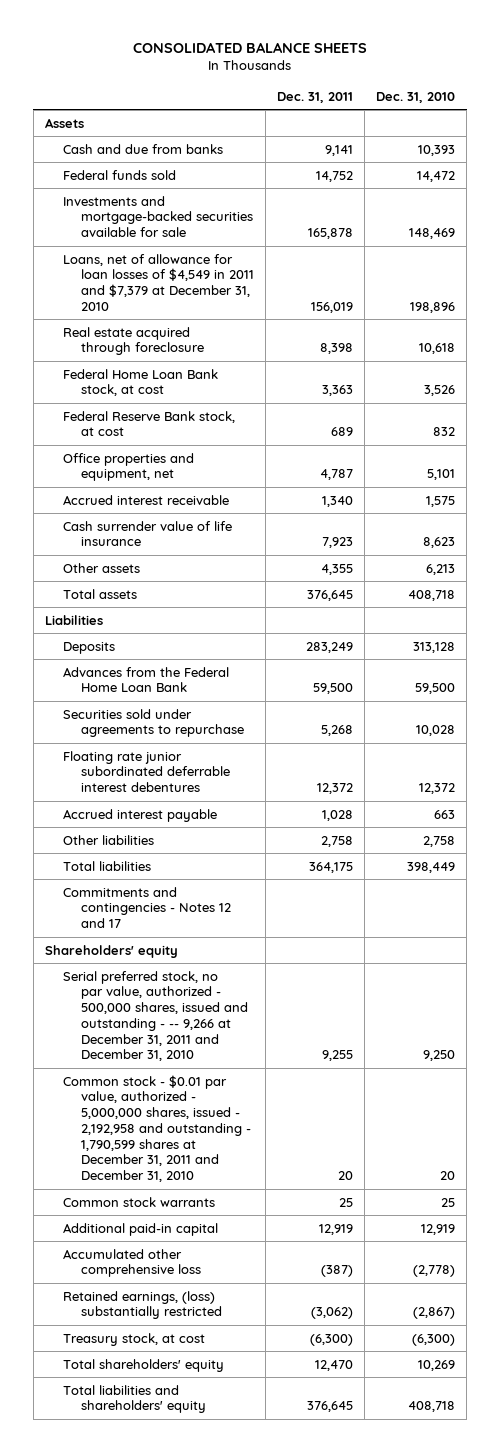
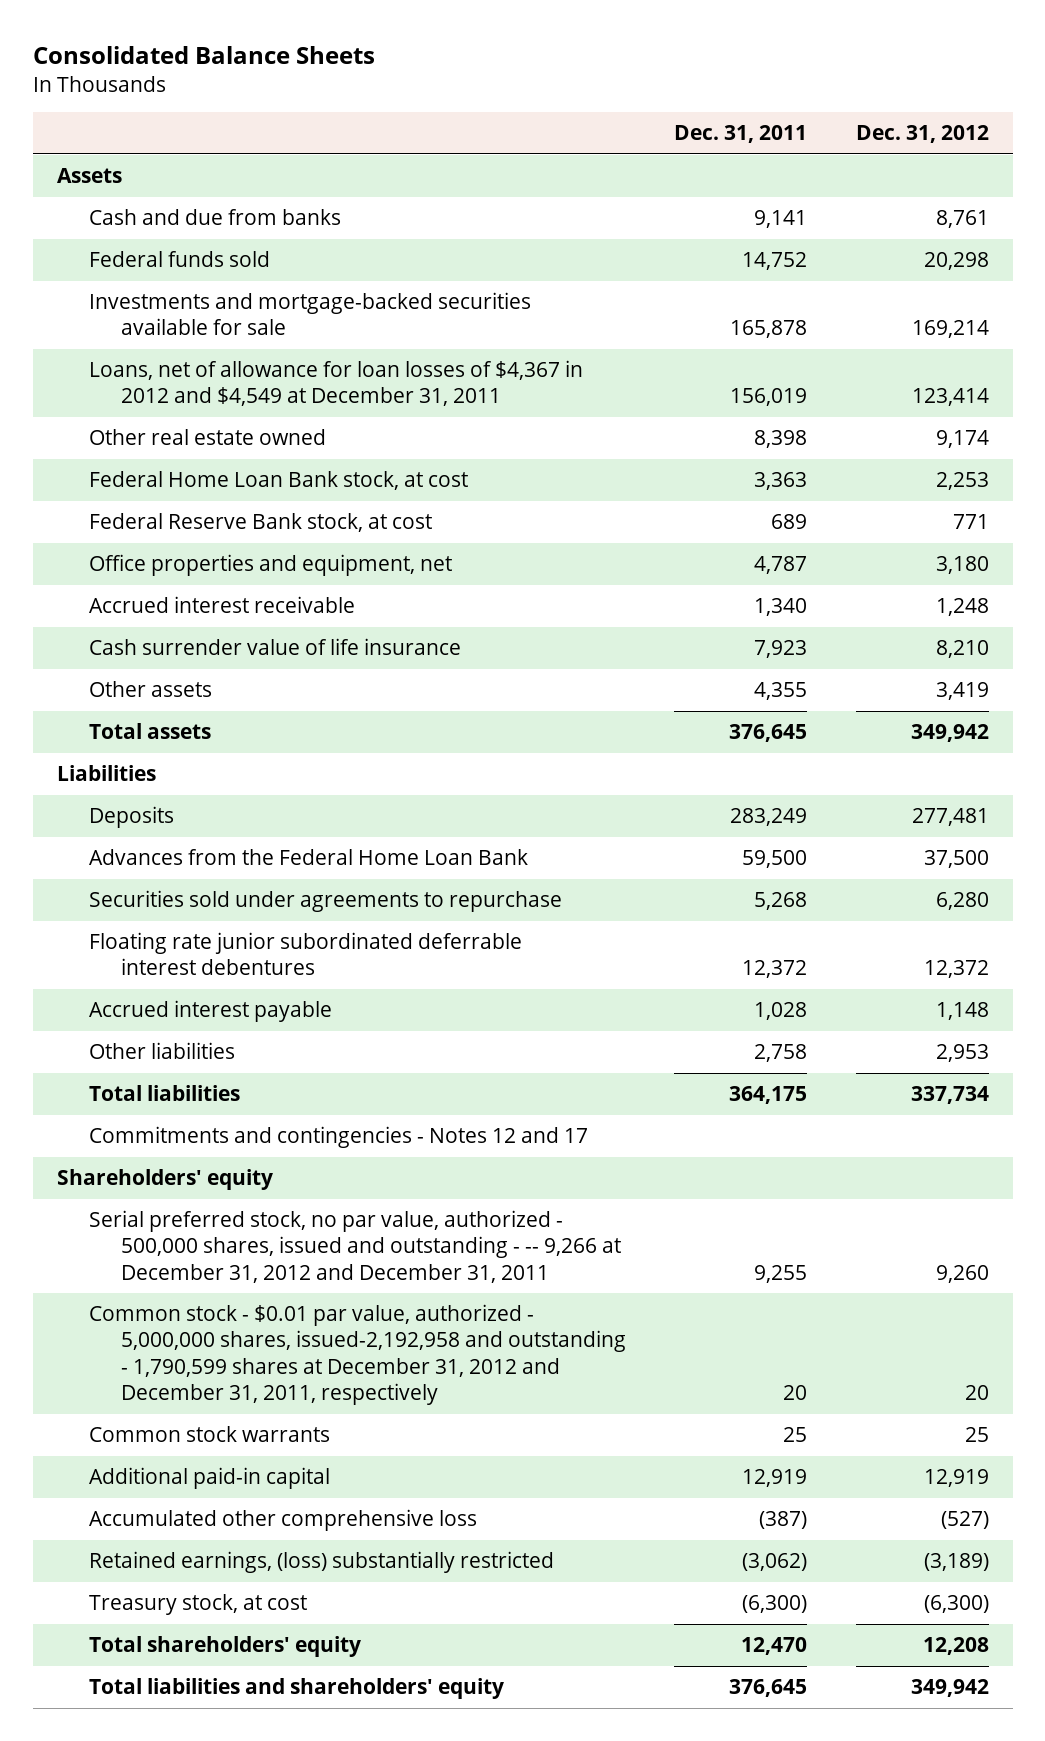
- CONSOLIDATED BALANCE SHEETS
+ Consolidated Balance Sheets
- | Dec. 31, 2011 | Dec. 31, 2010
+ | Dec. 31, 2011 | Dec. 31, 2012
- Loans, net of allowance for loan losses of $4,549 in 2011 and $7,379 at December 31, 2010 | 156,019 | 198,896
- Real estate acquired through foreclosure | 8,398 | 10,618
+ Loans, net of allowance for loan losses of $4,367 in 2012 and $4,549 at December 31, 2011 | 156,019 | 123,414
+ Other real estate owned | 8,398 | 9,174
- Serial preferred stock, no par value, authorized - 500,000 shares, issued and outstanding - -- 9,266 at December 31, 2011 and December 31, 2010 | 9,255 | 9,250
- Common stock - $0.01 par value, authorized - 5,000,000 shares, issued - 2,192,958 and outstanding - 1,790,599 shares at December 31, 2011 and December 31, 2010 | 20 | 20
+ Serial preferred stock, no par value, authorized - 500,000 shares, issued and outstanding - -- 9,266 at December 31, 2012 and December 31, 2011 | 9,255 | 9,260
+ Common stock - $0.01 par value, authorized - 5,000,000 shares, issued-2,192,958 and outstanding - 1,790,599 shares at December 31, 2012 and December 31, 2011, respectively | 20 | 20

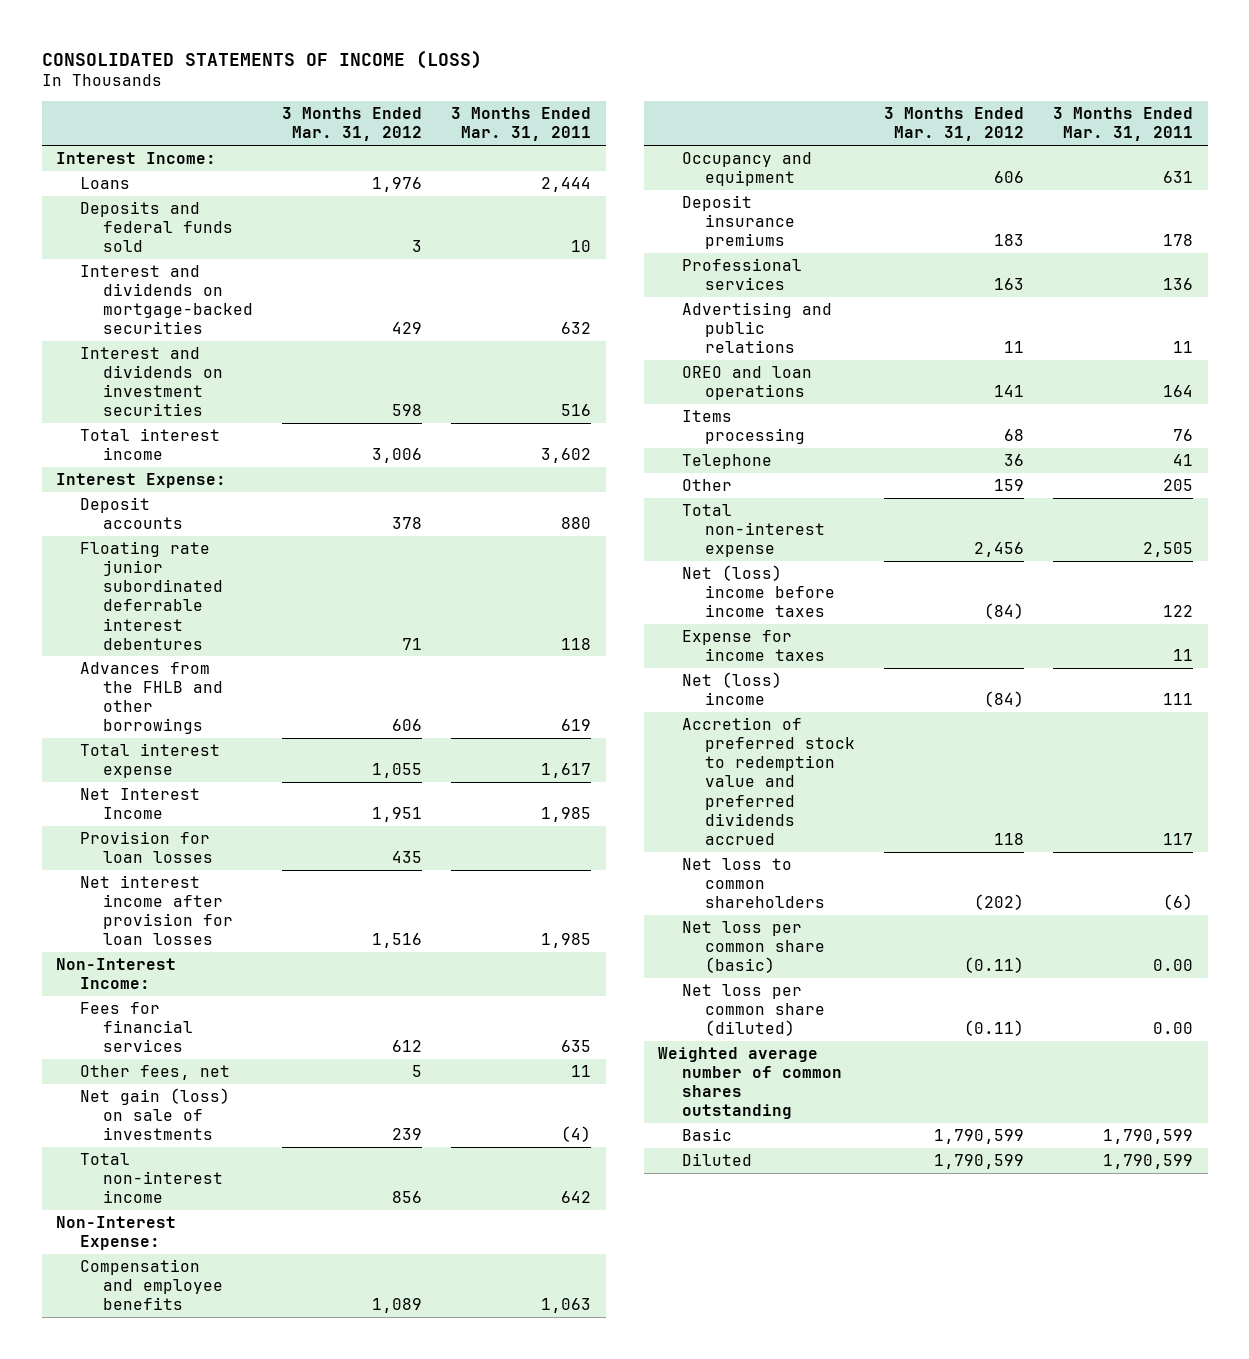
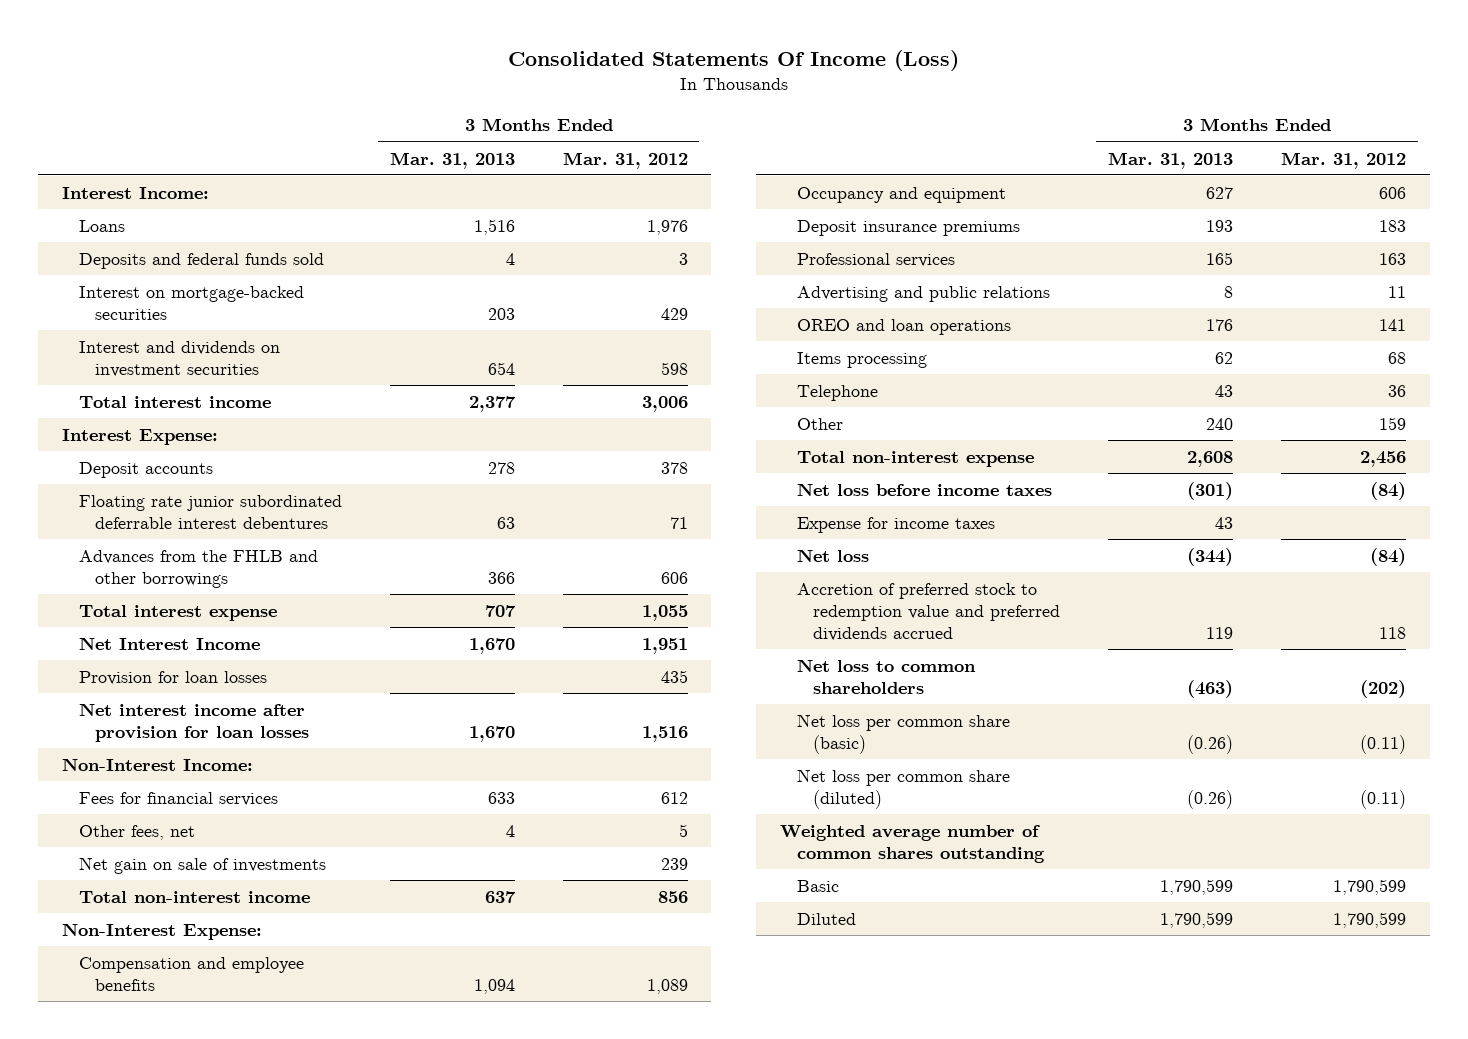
- CONSOLIDATED STATEMENTS OF INCOME (LOSS)
+ Consolidated Statements Of Income (Loss)
- | 3 Months Ended Mar. 31, 2012 | 3 Months Ended Mar. 31, 2011
+ | 3 Months Ended Mar. 31, 2013 | 3 Months Ended Mar. 31, 2012
- Interest and dividends on mortgage-backed securities | 429 | 632
+ Interest on mortgage-backed securities | 203 | 429
- Net gain (loss) on sale of investments | 239 | (4)
+ Net gain on sale of investments | | 239
- Net (loss) income before income taxes | (84) | 122
+ Net loss before income taxes | (301) | (84)
- Net (loss) income | (84) | 111
+ Net loss | (344) | (84)

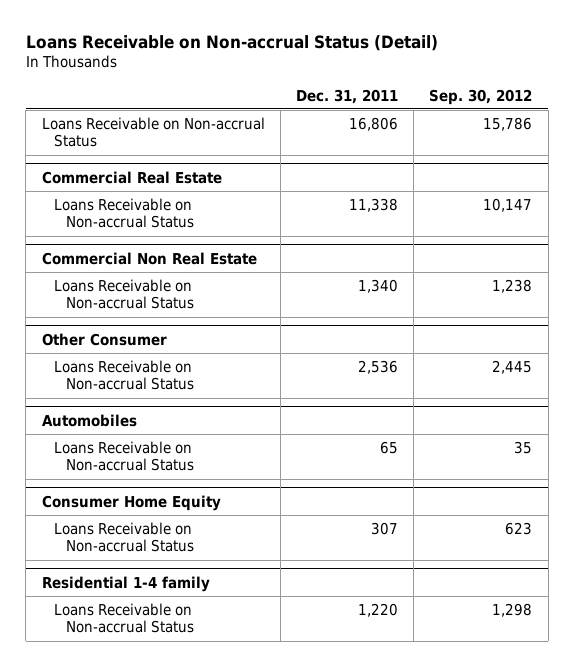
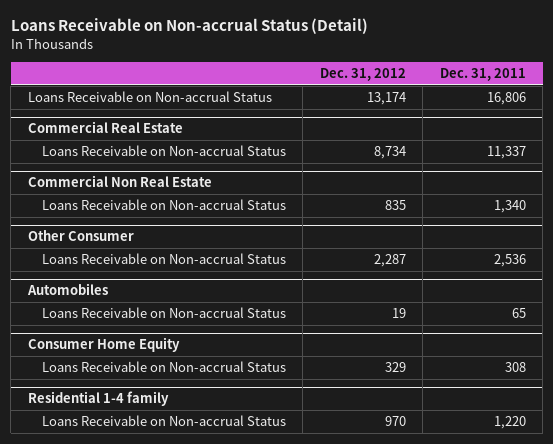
- | Dec. 31, 2011 | Sep. 30, 2012
+ | Dec. 31, 2012 | Dec. 31, 2011
@ Commercial Real Estate
- Loans Receivable on Non-accrual Status | 11,338 | 10,147
+ Loans Receivable on Non-accrual Status | 8,734 | 11,337
@ Consumer Home Equity
- Loans Receivable on Non-accrual Status | 307 | 623
+ Loans Receivable on Non-accrual Status | 329 | 308

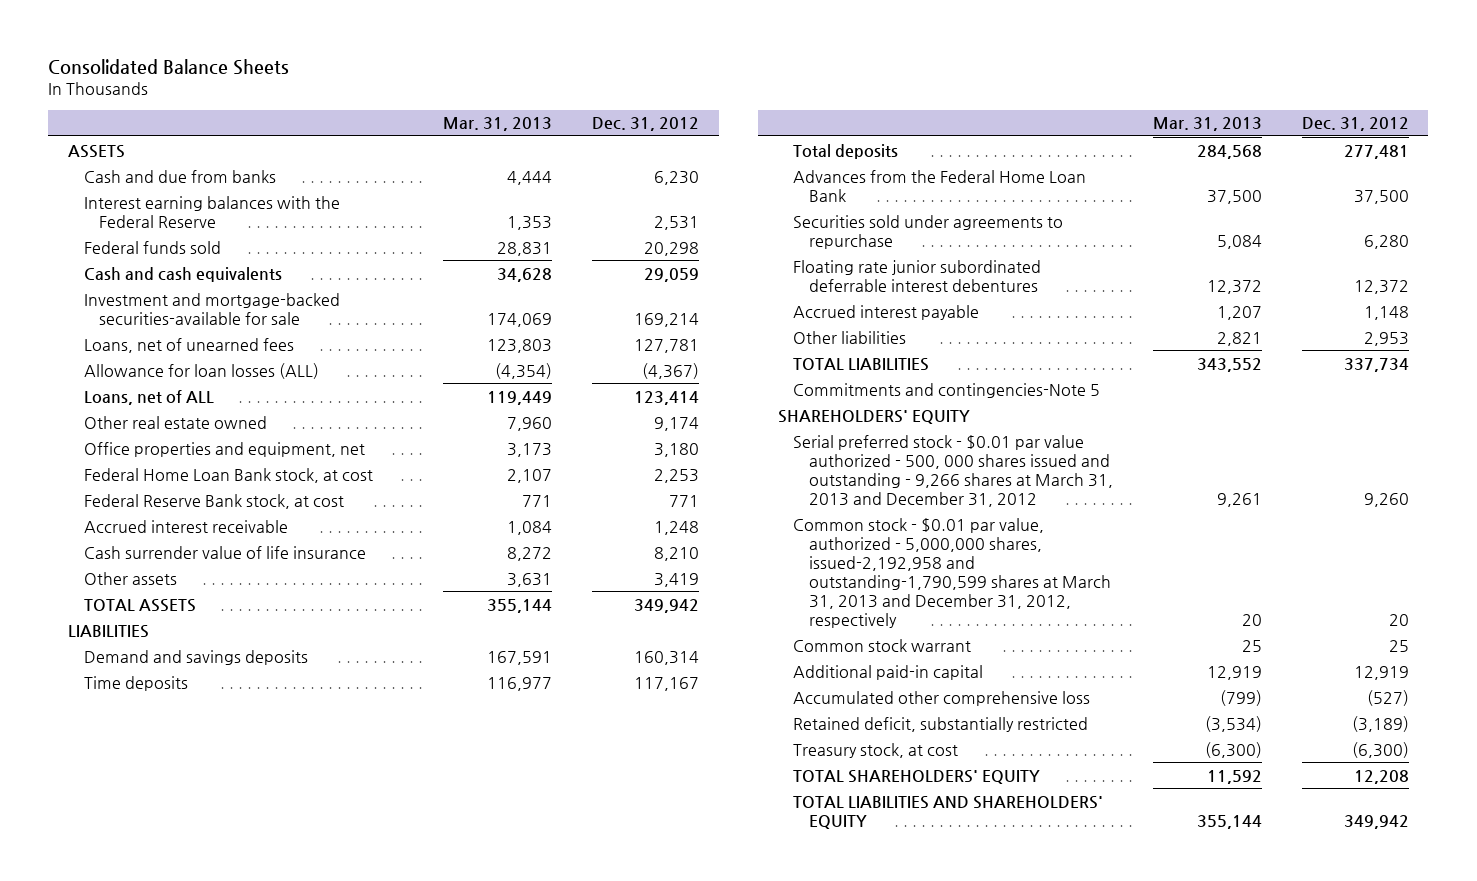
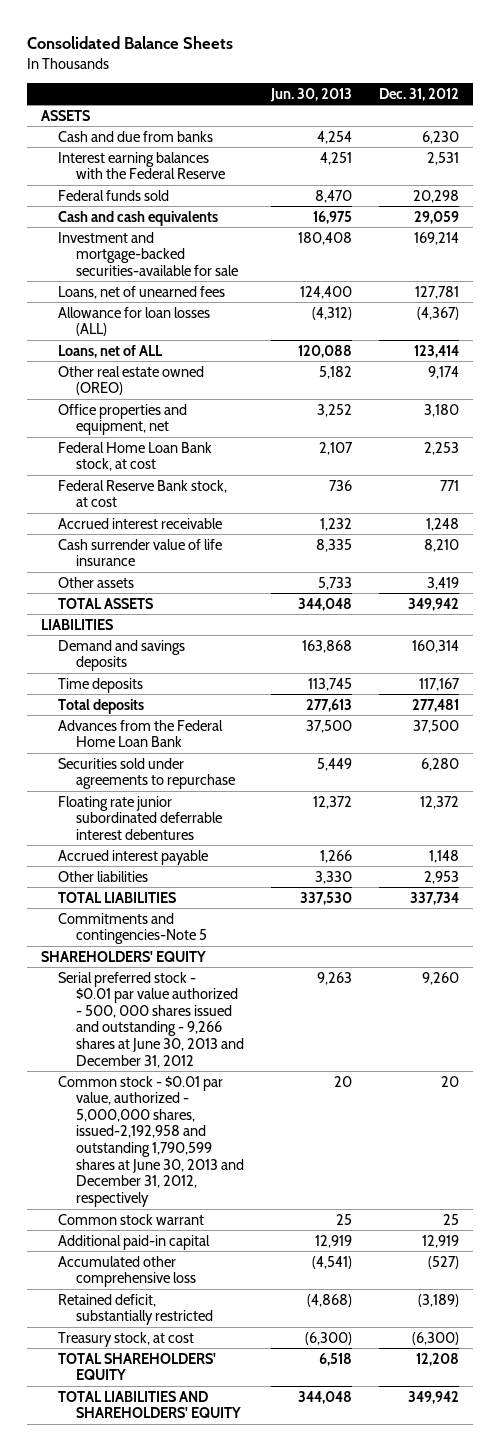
- | Mar. 31, 2013 | Dec. 31, 2012
+ | Jun. 30, 2013 | Dec. 31, 2012
- Other real estate owned | 7,960 | 9,174
+ Other real estate owned (OREO) | 5,182 | 9,174
- Serial preferred stock - $0.01 par value authorized - 500, 000 shares issued and outstanding - 9,266 shares at March 31, 2013 and December 31, 2012 | 9,261 | 9,260
- Common stock - $0.01 par value, authorized - 5,000,000 shares, issued-2,192,958 and outstanding-1,790,599 shares at March 31, 2013 and December 31, 2012, respectively | 20 | 20
+ Serial preferred stock - $0.01 par value authorized - 500, 000 shares issued and outstanding - 9,266 shares at June 30, 2013 and December 31, 2012 | 9,263 | 9,260
+ Common stock - $0.01 par value, authorized - 5,000,000 shares, issued-2,192,958 and outstanding 1,790,599 shares at June 30, 2013 and December 31, 2012, respectively | 20 | 20

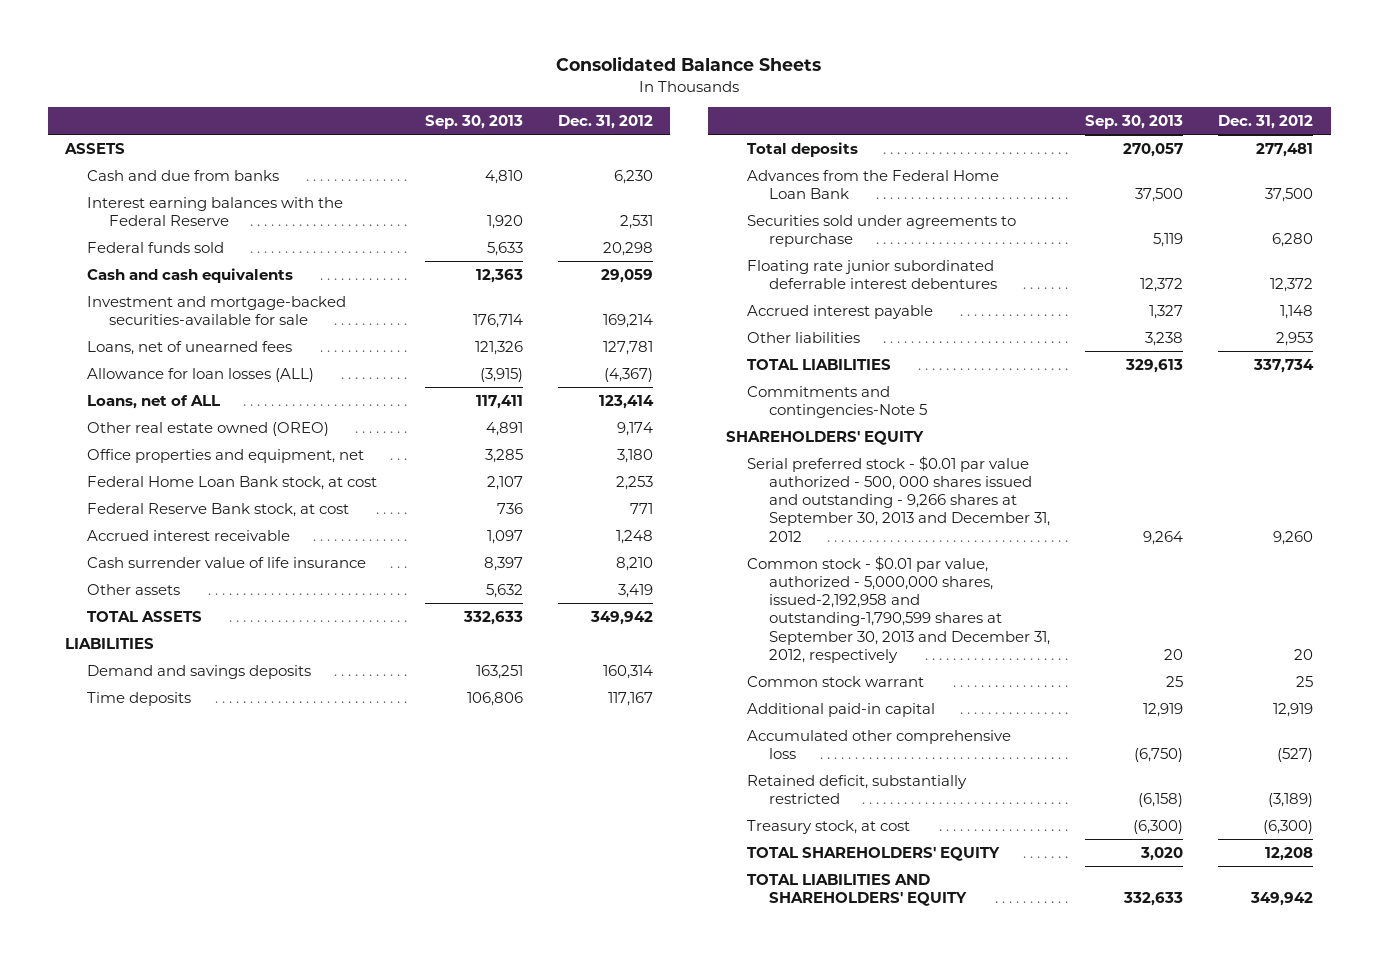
- | Jun. 30, 2013 | Dec. 31, 2012
+ | Sep. 30, 2013 | Dec. 31, 2012
- Serial preferred stock - $0.01 par value authorized - 500, 000 shares issued and outstanding - 9,266 shares at June 30, 2013 and December 31, 2012 | 9,263 | 9,260
- Common stock - $0.01 par value, authorized - 5,000,000 shares, issued-2,192,958 and outstanding 1,790,599 shares at June 30, 2013 and December 31, 2012, respectively | 20 | 20
+ Serial preferred stock - $0.01 par value authorized - 500, 000 shares issued and outstanding - 9,266 shares at September 30, 2013 and December 31, 2012 | 9,264 | 9,260
+ Common stock - $0.01 par value, authorized - 5,000,000 shares, issued-2,192,958 and outstanding-1,790,599 shares at September 30, 2013 and December 31, 2012, respectively | 20 | 20

